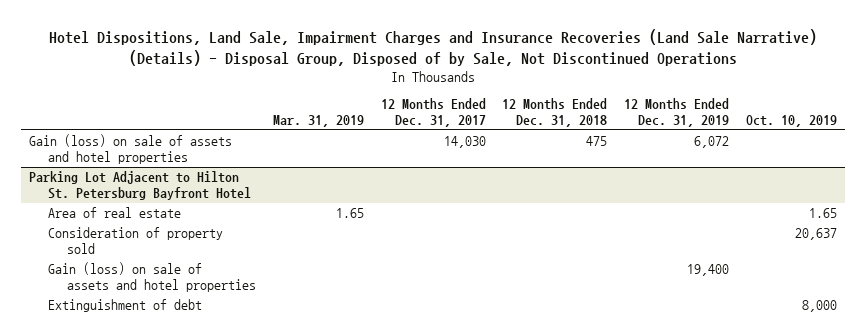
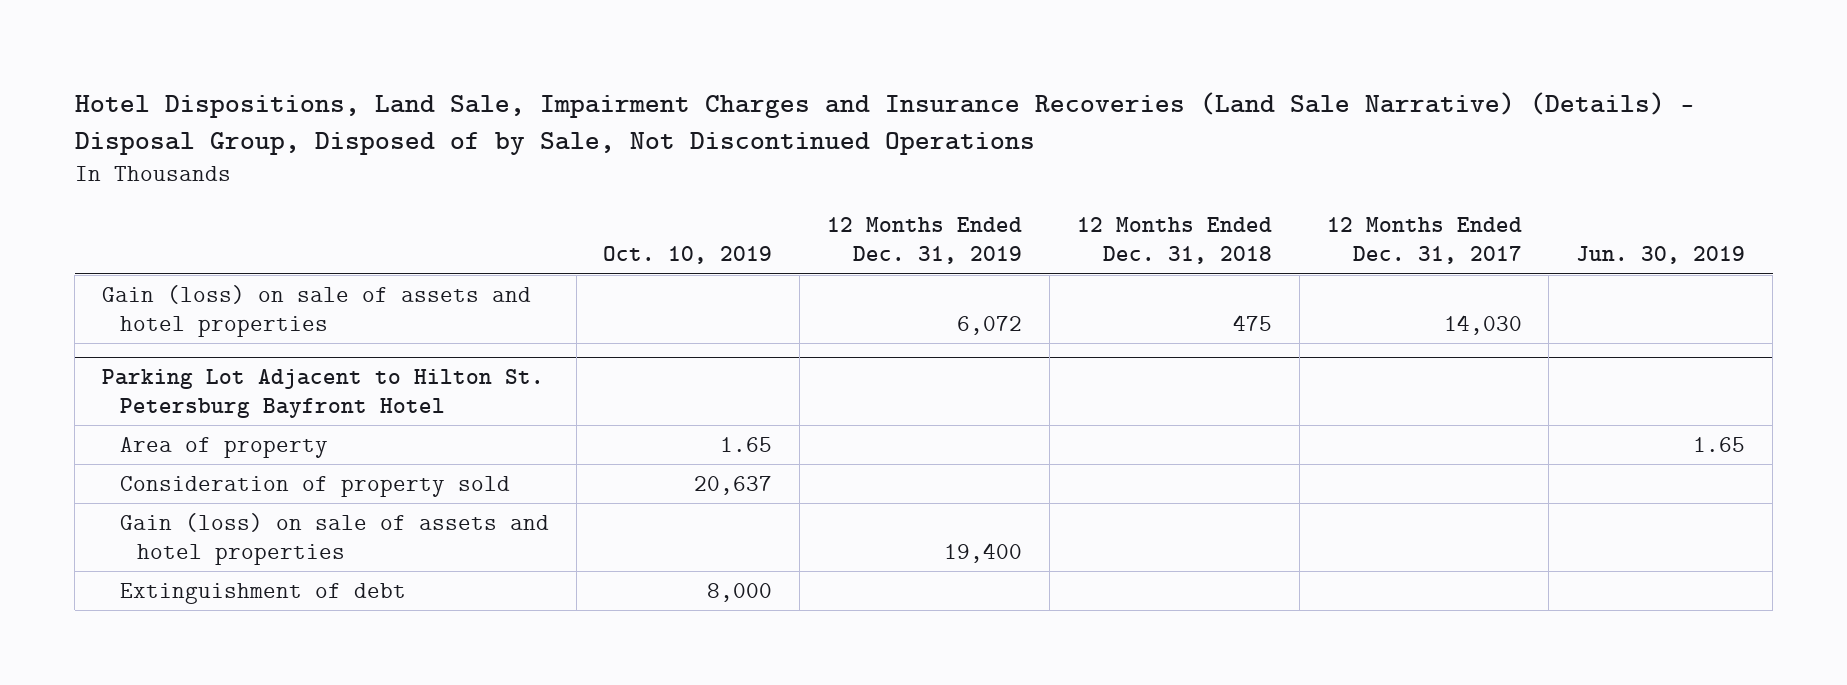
- | Mar. 31, 2019 | 12 Months Ended Dec. 31, 2017 | 12 Months Ended Dec. 31, 2018 | 12 Months Ended Dec. 31, 2019 | Oct. 10, 2019
+ | Oct. 10, 2019 | 12 Months Ended Dec. 31, 2019 | 12 Months Ended Dec. 31, 2018 | 12 Months Ended Dec. 31, 2017 | Jun. 30, 2019
@ Parking Lot Adjacent to Hilton St. Petersburg Bayfront Hotel
- Area of real estate | 1.65 | | | | 1.65
+ Area of property | 1.65 | | | | 1.65

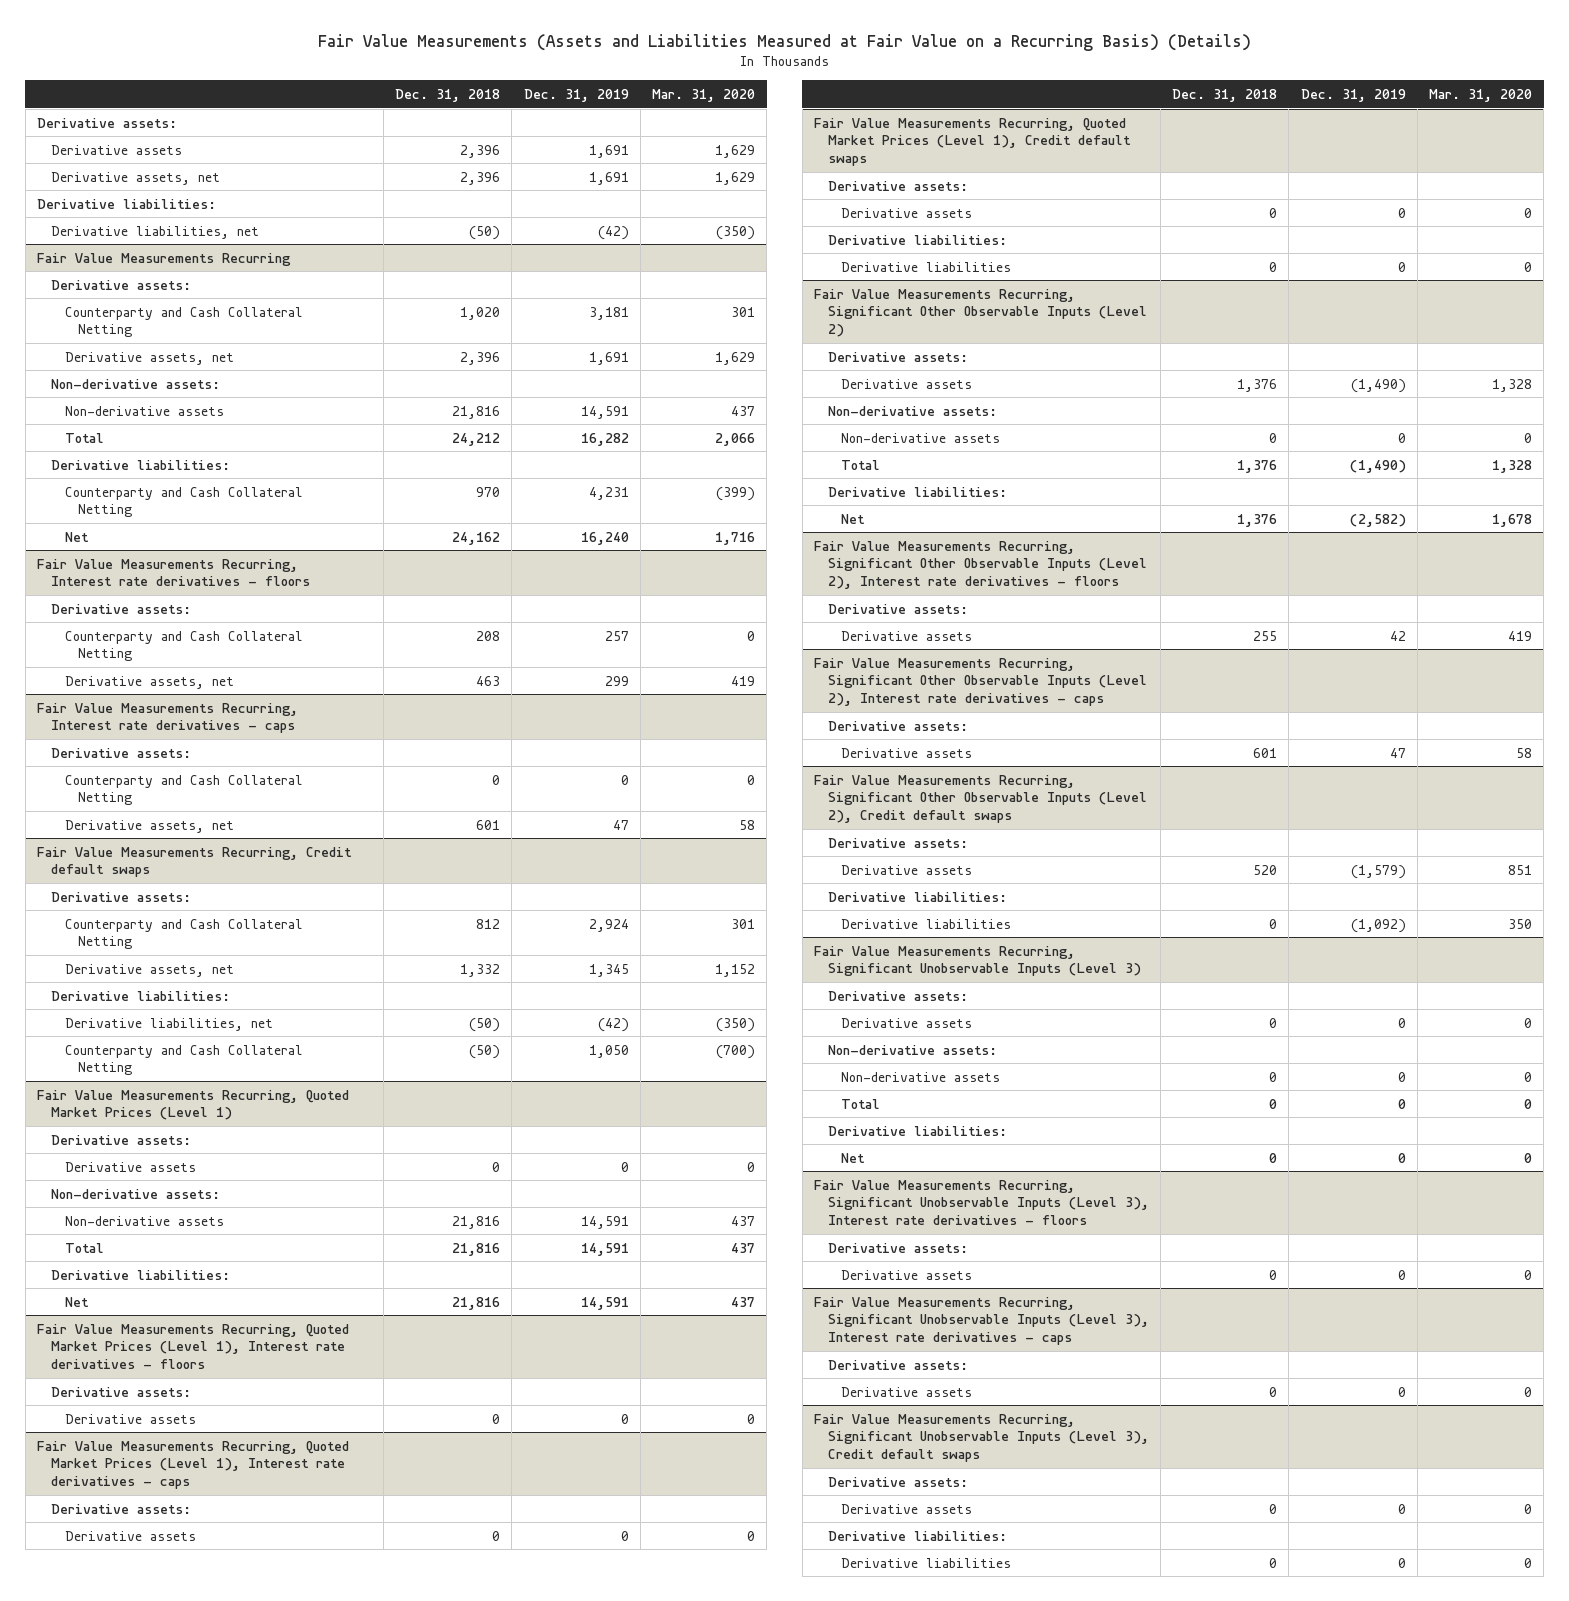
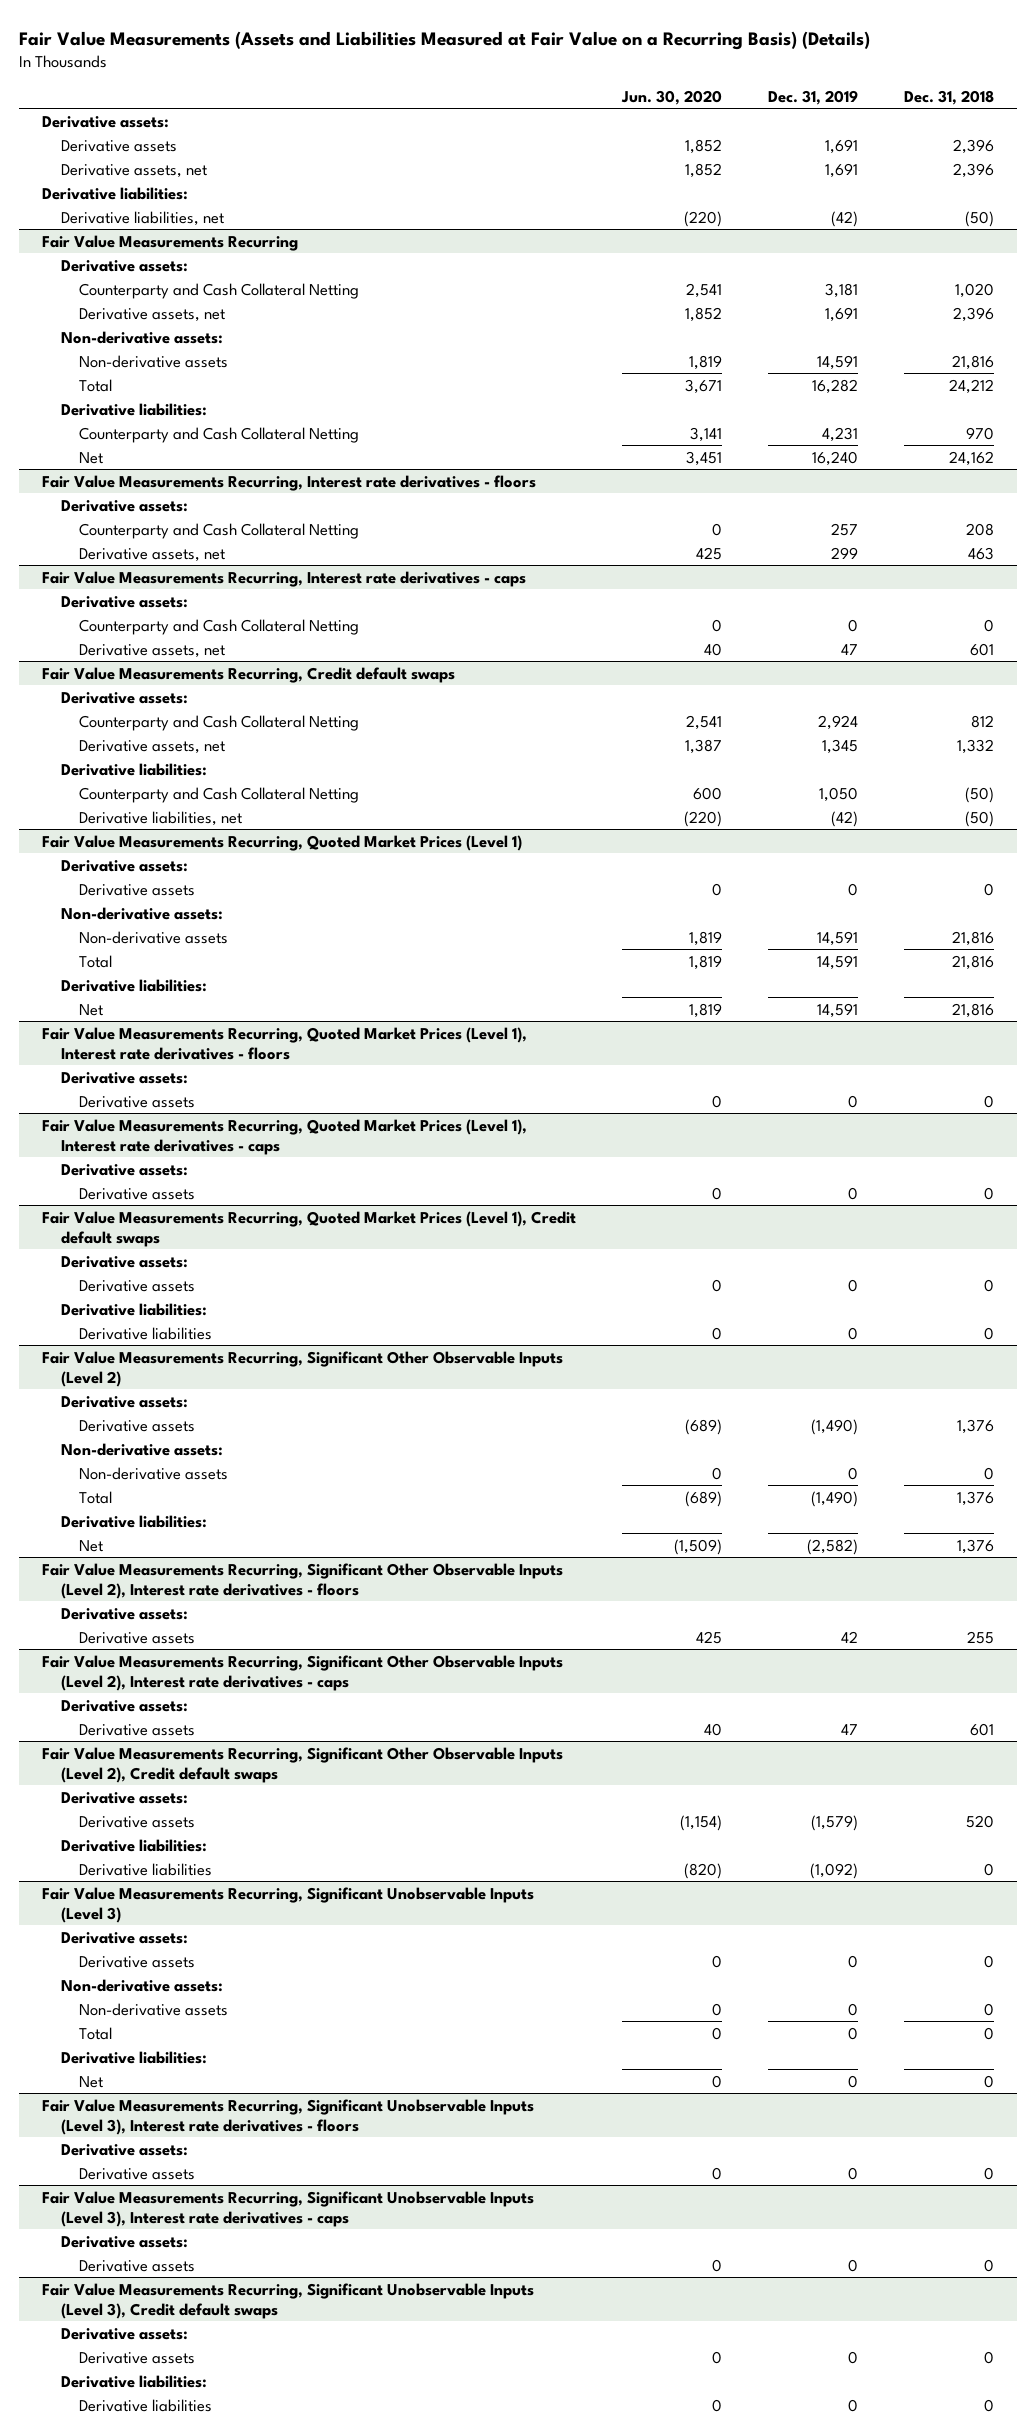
- | Dec. 31, 2018 | Dec. 31, 2019 | Mar. 31, 2020
+ | Jun. 30, 2020 | Dec. 31, 2019 | Dec. 31, 2018
@ Fair Value Measurements Recurring, Credit default swaps
moved down: Derivative liabilities, net | (220) | (42) | (50)

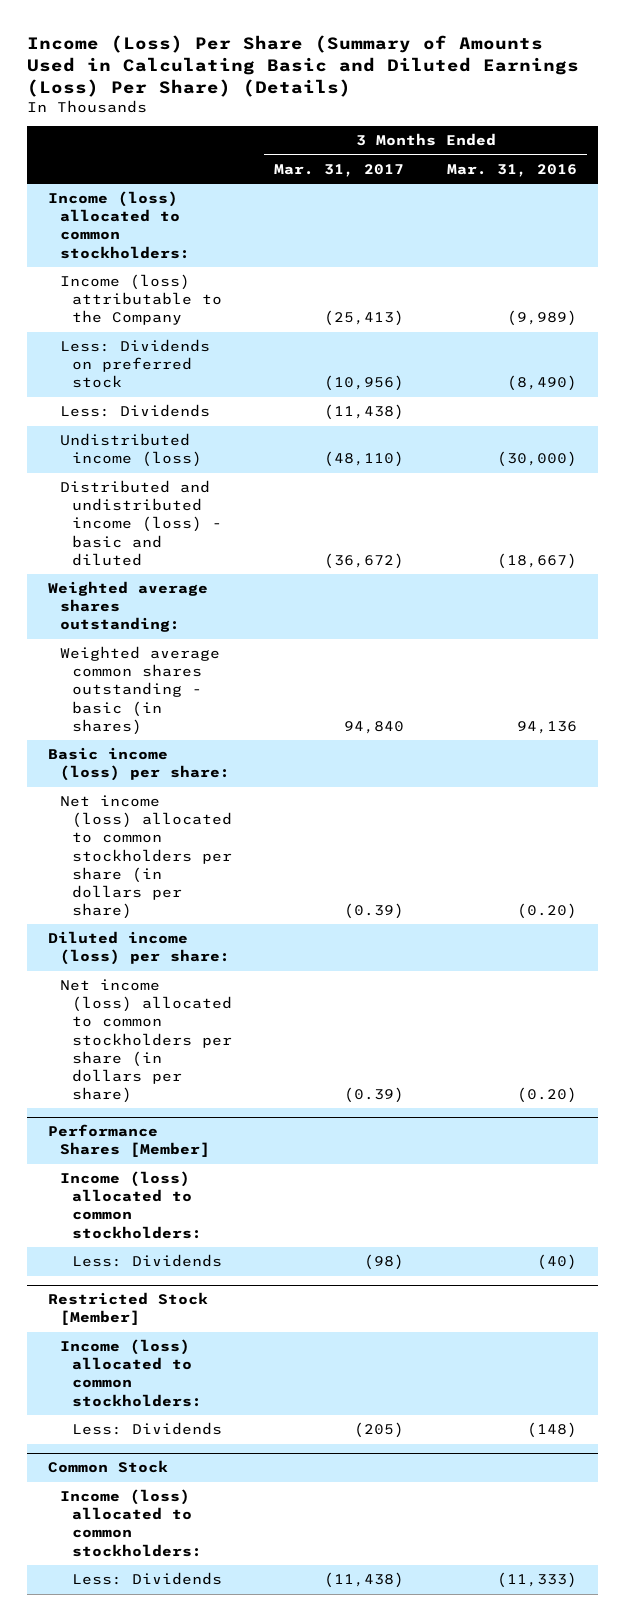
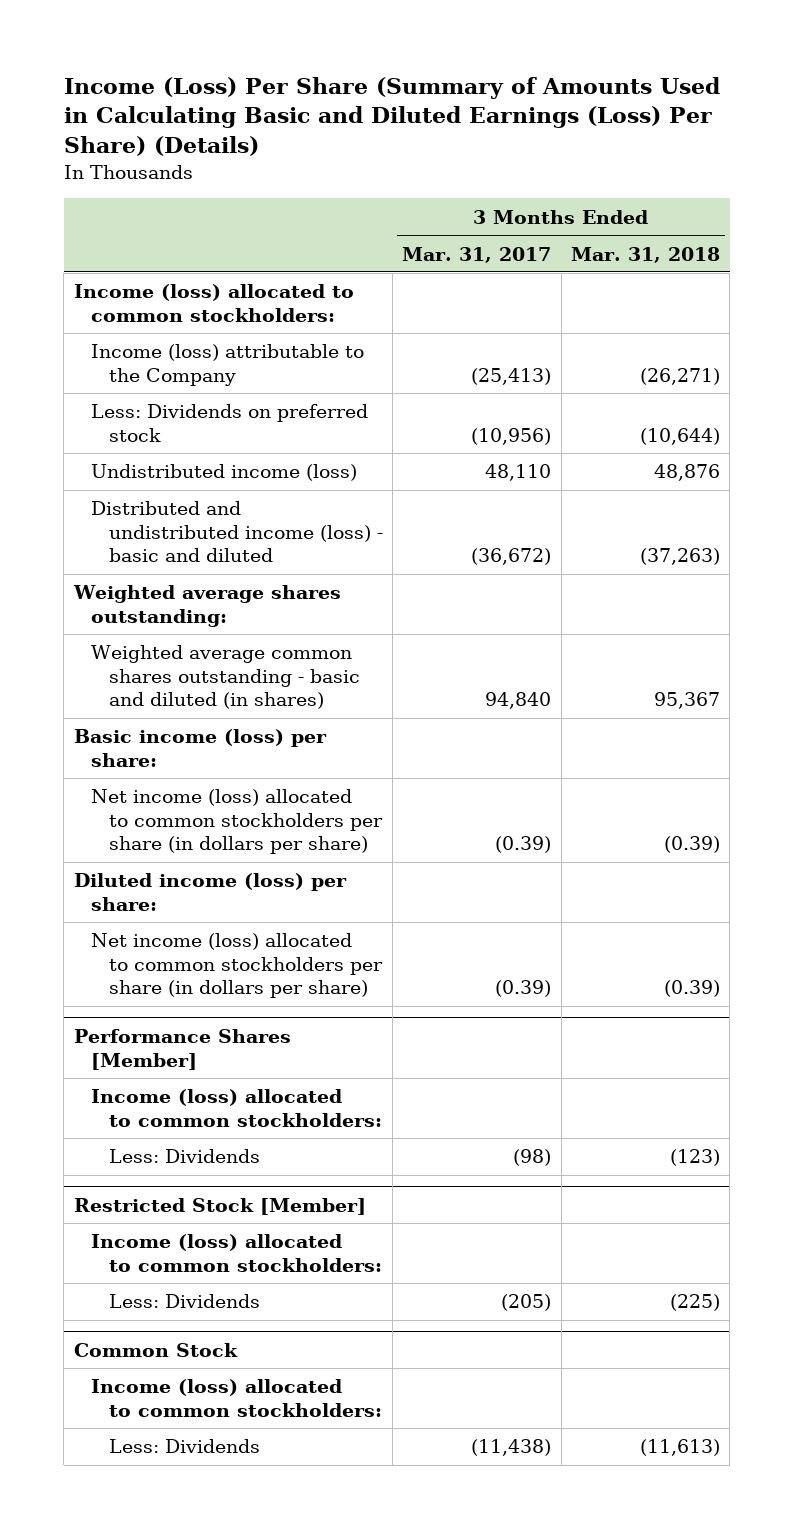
- | 3 Months Ended Mar. 31, 2017 | 3 Months Ended Mar. 31, 2016
+ | 3 Months Ended Mar. 31, 2017 | 3 Months Ended Mar. 31, 2018
- Less: Dividends | (11,438) |
- Undistributed income (loss) | (48,110) | (30,000)
+ Undistributed income (loss) | 48,110 | 48,876
- Weighted average common shares outstanding - basic (in shares) | 94,840 | 94,136
+ Weighted average common shares outstanding - basic and diluted (in shares) | 94,840 | 95,367

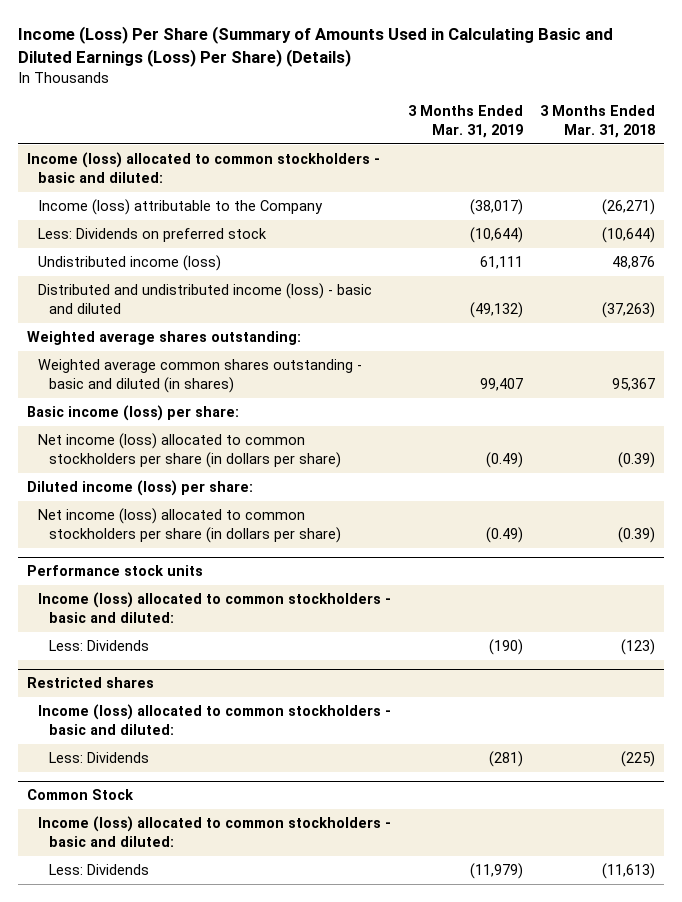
- | 3 Months Ended Mar. 31, 2017 | 3 Months Ended Mar. 31, 2018
+ | 3 Months Ended Mar. 31, 2019 | 3 Months Ended Mar. 31, 2018
- Income (loss) allocated to common stockholders:
+ Income (loss) allocated to common stockholders - basic and diluted:
- Performance Shares [Member]
- Income (loss) allocated to common stockholders:
+ Performance stock units
+ Income (loss) allocated to common stockholders - basic and diluted:
- Restricted Stock [Member]
- Income (loss) allocated to common stockholders:
+ Restricted shares
+ Income (loss) allocated to common stockholders - basic and diluted:
@ Common Stock
- Income (loss) allocated to common stockholders:
+ Income (loss) allocated to common stockholders - basic and diluted:

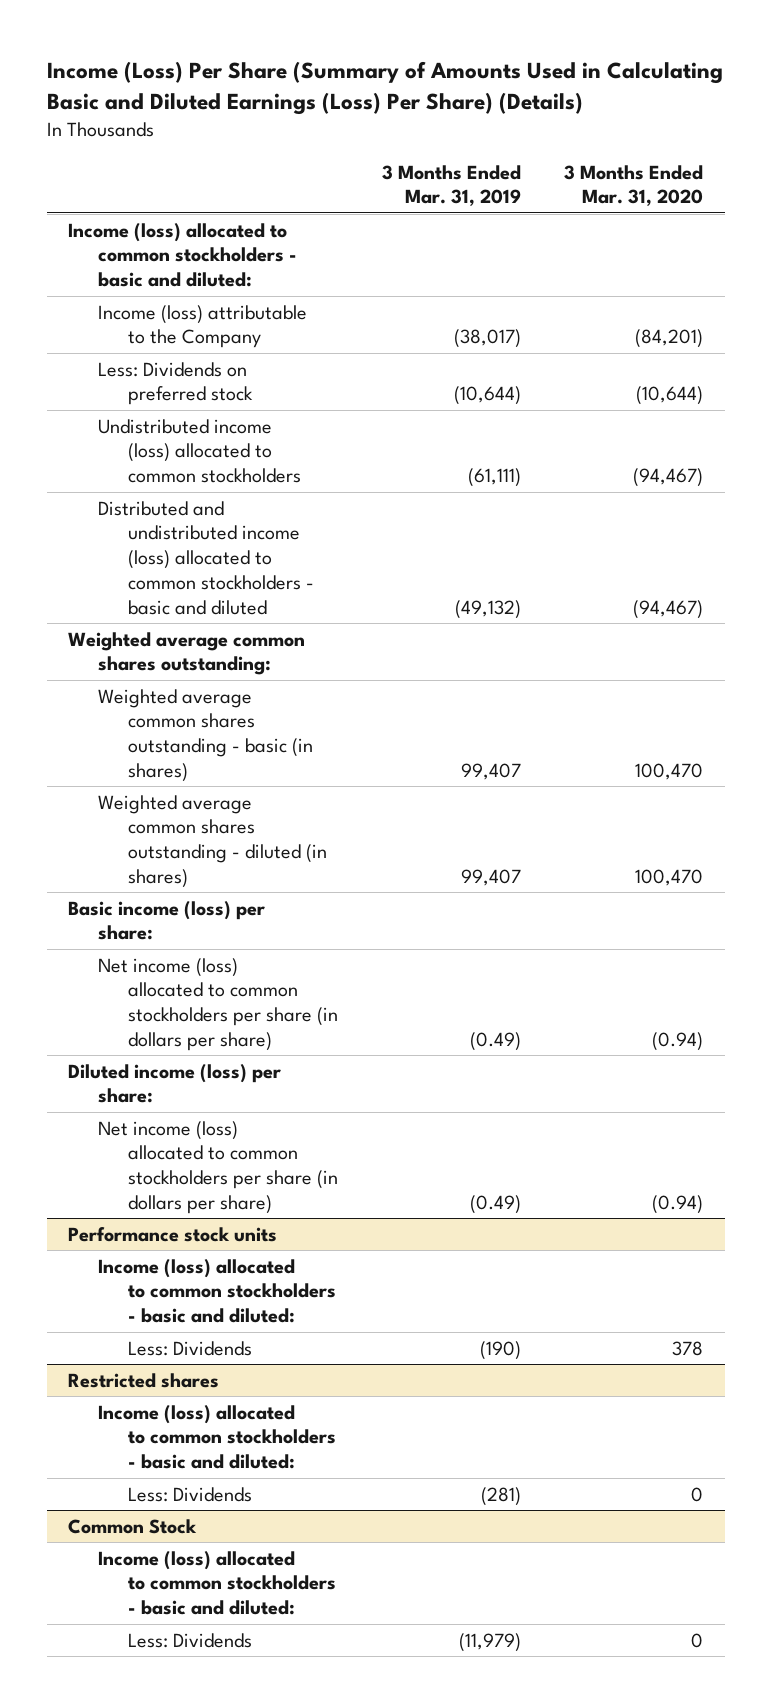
- | 3 Months Ended Mar. 31, 2019 | 3 Months Ended Mar. 31, 2018
+ | 3 Months Ended Mar. 31, 2019 | 3 Months Ended Mar. 31, 2020
- Undistributed income (loss) | 61,111 | 48,876
- Distributed and undistributed income (loss) - basic and diluted | (49,132) | (37,263)
- Weighted average shares outstanding:
- Weighted average common shares outstanding - basic and diluted (in shares) | 99,407 | 95,367
+ Undistributed income (loss) allocated to common stockholders | (61,111) | (94,467)
+ Distributed and undistributed income (loss) allocated to common stockholders - basic and diluted | (49,132) | (94,467)
+ Weighted average common shares outstanding:
+ Weighted average common shares outstanding - basic (in shares) | 99,407 | 100,470
+ Weighted average common shares outstanding - diluted (in shares) | 99,407 | 100,470

